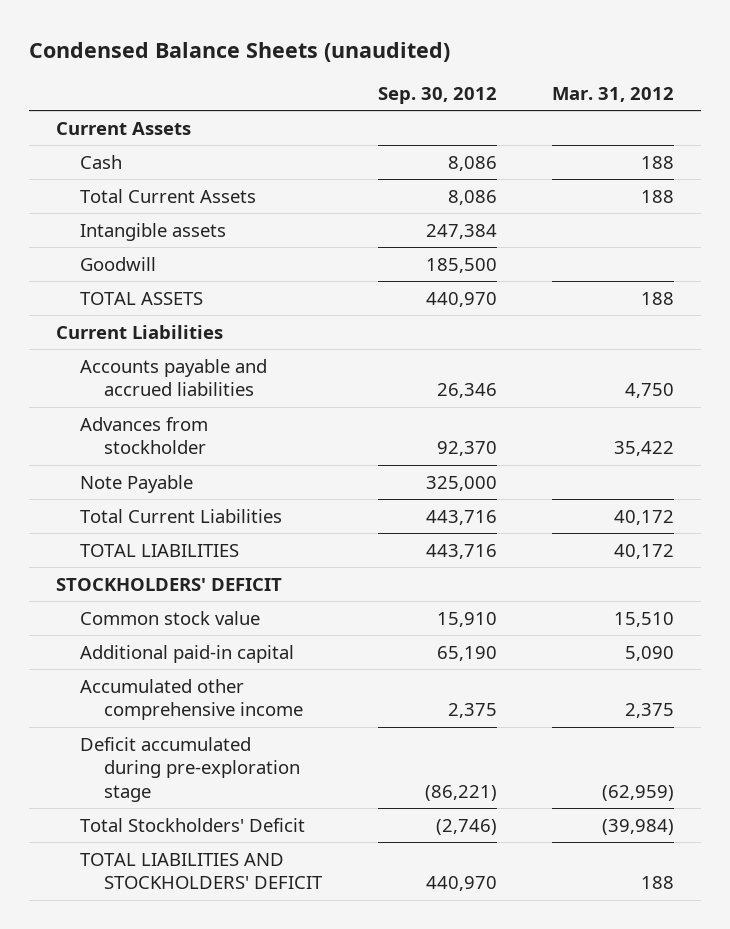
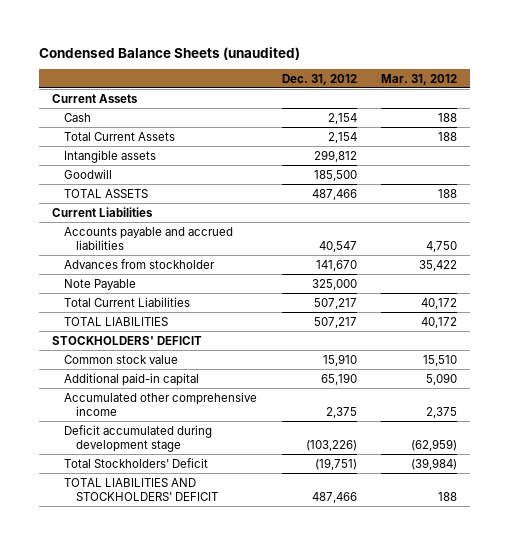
- | Sep. 30, 2012 | Mar. 31, 2012
+ | Dec. 31, 2012 | Mar. 31, 2012
- Deficit accumulated during pre-exploration stage | (86,221) | (62,959)
+ Deficit accumulated during development stage | (103,226) | (62,959)

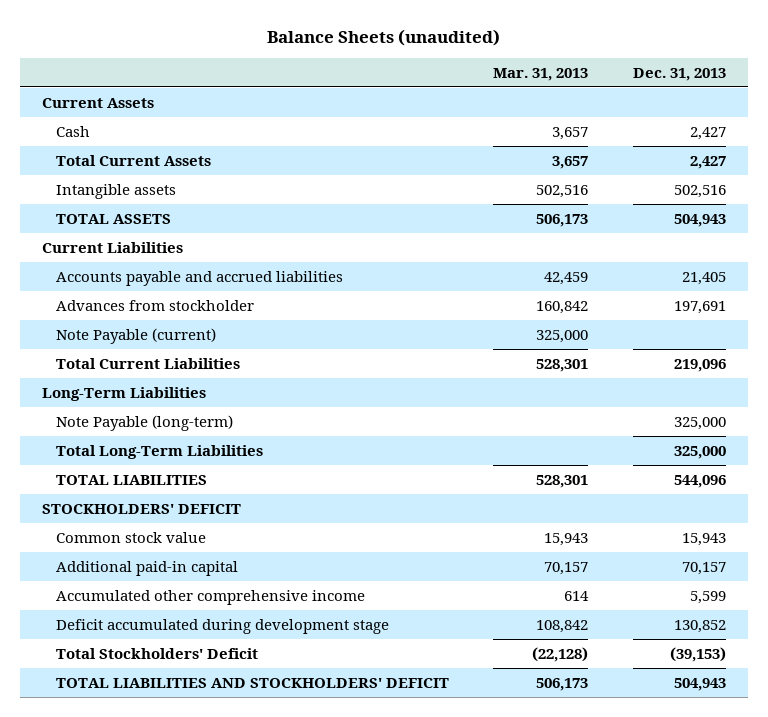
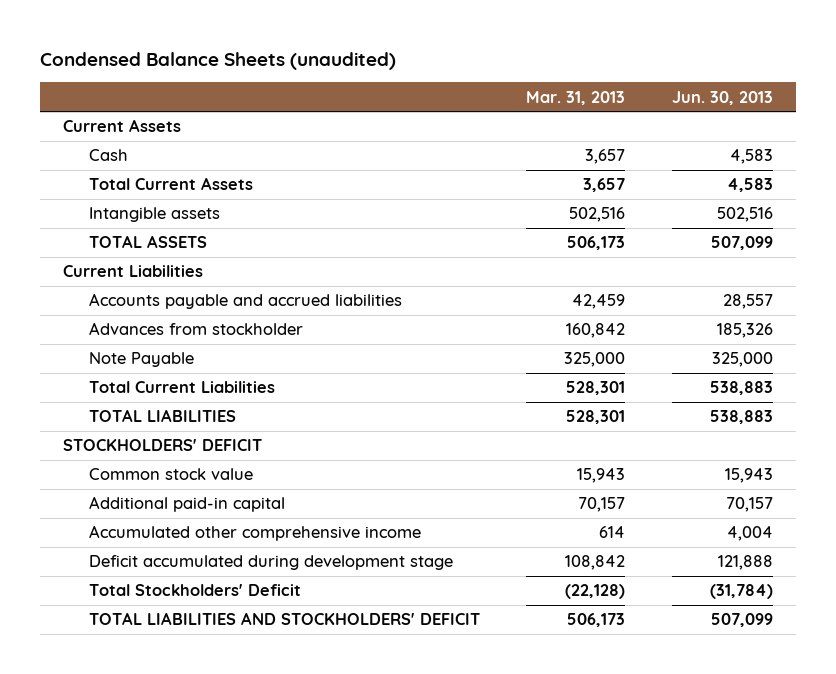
- Balance Sheets (unaudited)
+ Condensed Balance Sheets (unaudited)
- | Mar. 31, 2013 | Dec. 31, 2013
+ | Mar. 31, 2013 | Jun. 30, 2013
- Note Payable (current) | 325,000 |
+ Note Payable | 325,000 | 325,000
- Long-Term Liabilities
- Note Payable (long-term) | | 325,000
- Total Long-Term Liabilities | | 325,000

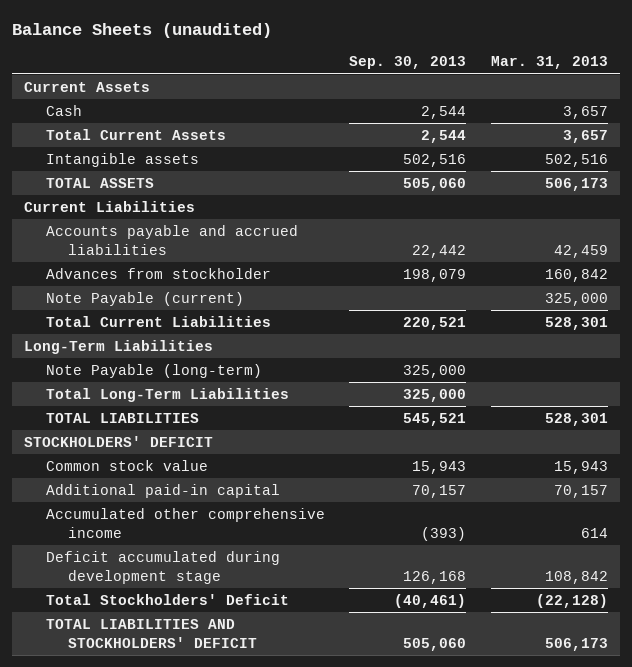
- Condensed Balance Sheets (unaudited)
+ Balance Sheets (unaudited)
- | Mar. 31, 2013 | Jun. 30, 2013
+ | Sep. 30, 2013 | Mar. 31, 2013
- Note Payable | 325,000 | 325,000
+ Note Payable (current) | | 325,000
+ Long-Term Liabilities
+ Note Payable (long-term) | 325,000 |
+ Total Long-Term Liabilities | 325,000 |

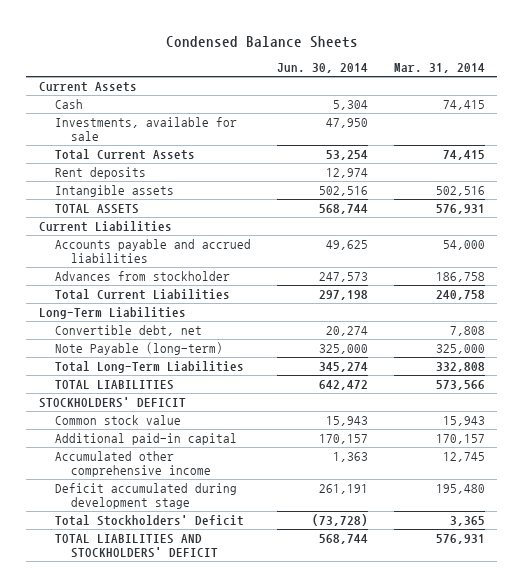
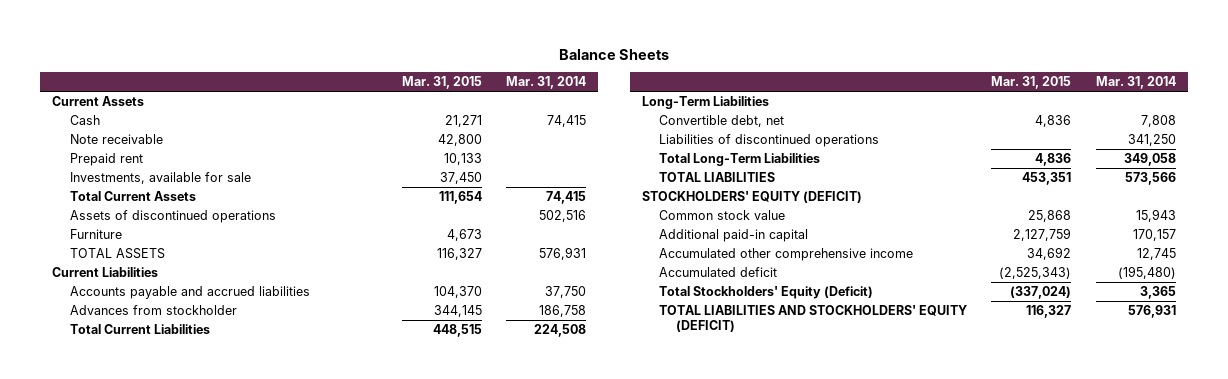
- Condensed Balance Sheets
+ Balance Sheets
- | Jun. 30, 2014 | Mar. 31, 2014
+ | Mar. 31, 2015 | Mar. 31, 2014
+ Note receivable | 42,800 |
+ Prepaid rent | 10,133 |
- Rent deposits | 12,974 |
- Intangible assets | 502,516 | 502,516
+ Assets of discontinued operations | | 502,516
+ Furniture | 4,673 |
- Accounts payable and accrued liabilities | 49,625 | 54,000
+ Accounts payable and accrued liabilities | 104,370 | 37,750
- Total Current Liabilities | 297,198 | 240,758
+ Total Current Liabilities | 448,515 | 224,508
- Note Payable (long-term) | 325,000 | 325,000
- Total Long-Term Liabilities | 345,274 | 332,808
+ Liabilities of discontinued operations | | 341,250
+ Total Long-Term Liabilities | 4,836 | 349,058
- STOCKHOLDERS' DEFICIT
+ STOCKHOLDERS' EQUITY (DEFICIT)
- Deficit accumulated during development stage | 261,191 | 195,480
- Total Stockholders' Deficit | (73,728) | 3,365
- TOTAL LIABILITIES AND STOCKHOLDERS' DEFICIT | 568,744 | 576,931
+ Accumulated deficit | (2,525,343) | (195,480)
+ Total Stockholders' Equity (Deficit) | (337,024) | 3,365
+ TOTAL LIABILITIES AND STOCKHOLDERS' EQUITY (DEFICIT) | 116,327 | 576,931

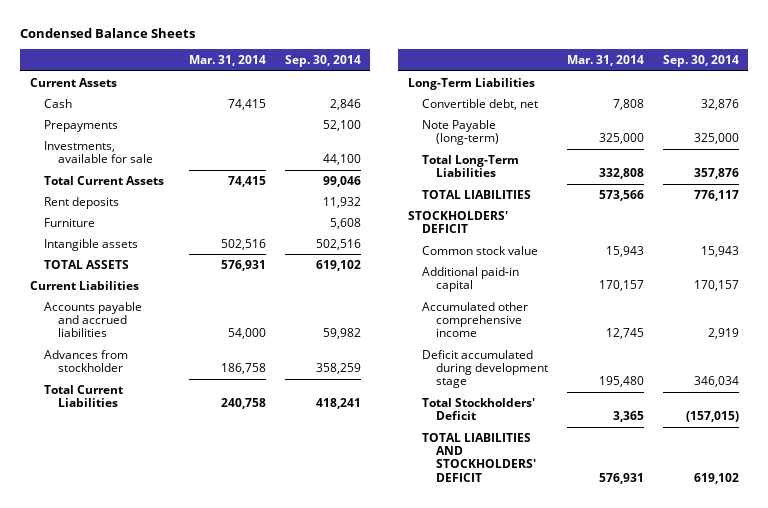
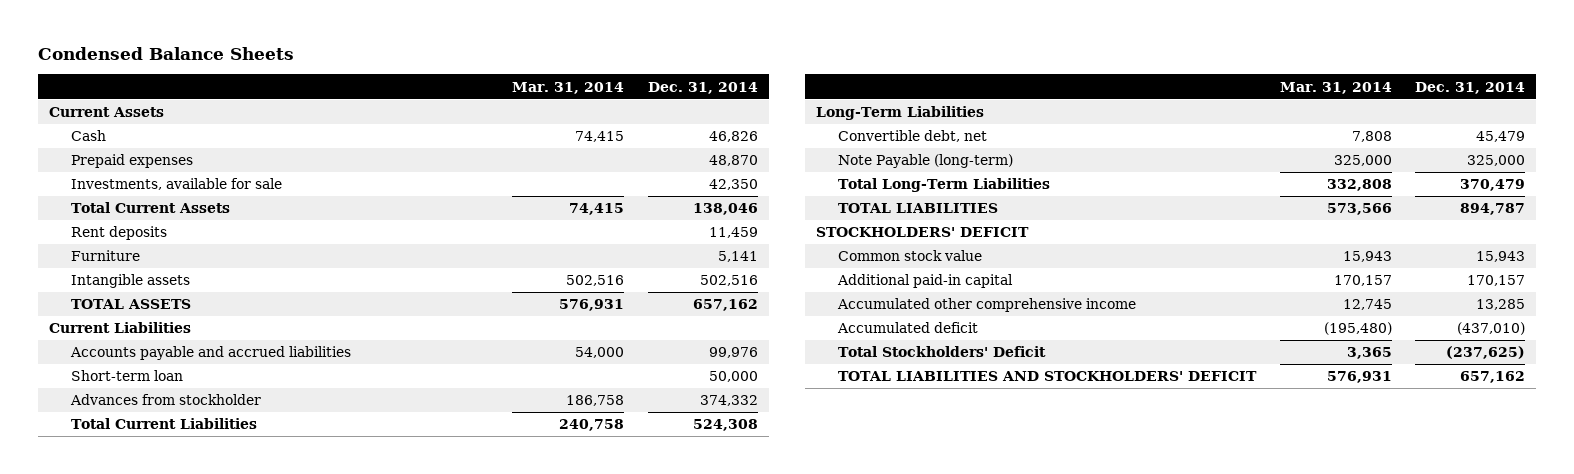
- | Mar. 31, 2014 | Sep. 30, 2014
+ | Mar. 31, 2014 | Dec. 31, 2014
- Prepayments | | 52,100
+ Prepaid expenses | | 48,870
+ Short-term loan | | 50,000
- Deficit accumulated during development stage | 195,480 | 346,034
+ Accumulated deficit | (195,480) | (437,010)

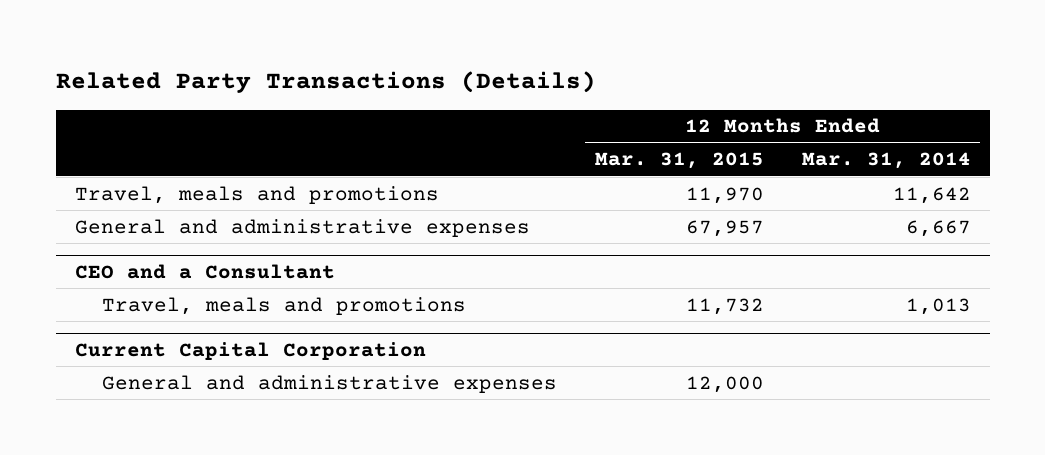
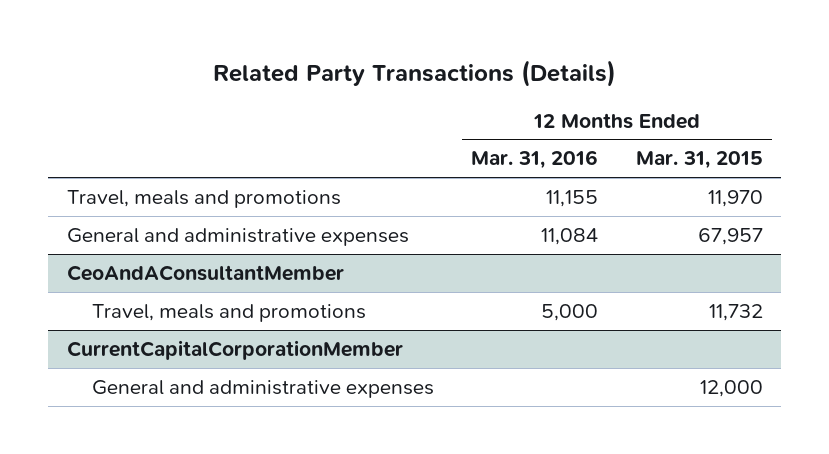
- | 12 Months Ended Mar. 31, 2015 | 12 Months Ended Mar. 31, 2014
+ | 12 Months Ended Mar. 31, 2016 | 12 Months Ended Mar. 31, 2015
- CEO and a Consultant
+ CeoAndAConsultantMember
- Current Capital Corporation
+ CurrentCapitalCorporationMember

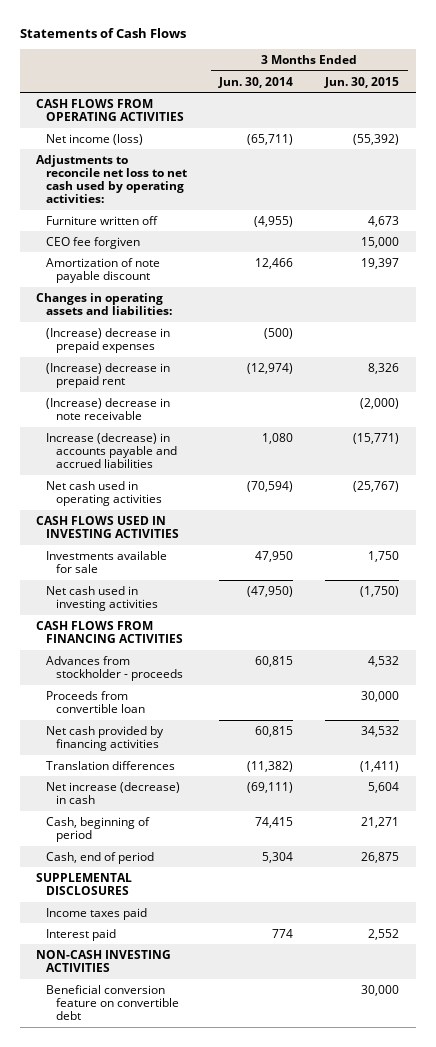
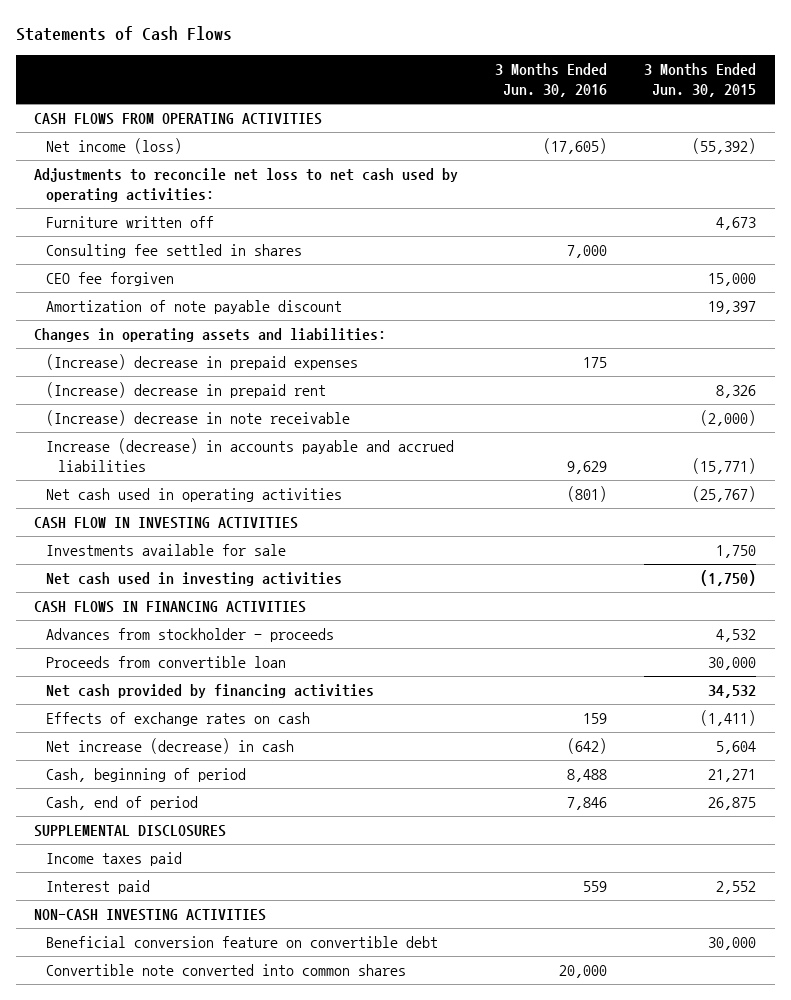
- | 3 Months Ended Jun. 30, 2014 | 3 Months Ended Jun. 30, 2015
+ | 3 Months Ended Jun. 30, 2016 | 3 Months Ended Jun. 30, 2015
+ Consulting fee settled in shares | 7,000 |
- CASH FLOWS USED IN INVESTING ACTIVITIES
+ CASH FLOW IN INVESTING ACTIVITIES
- CASH FLOWS FROM FINANCING ACTIVITIES
+ CASH FLOWS IN FINANCING ACTIVITIES
- Translation differences | (11,382) | (1,411)
+ Effects of exchange rates on cash | 159 | (1,411)
+ Convertible note converted into common shares | 20,000 |

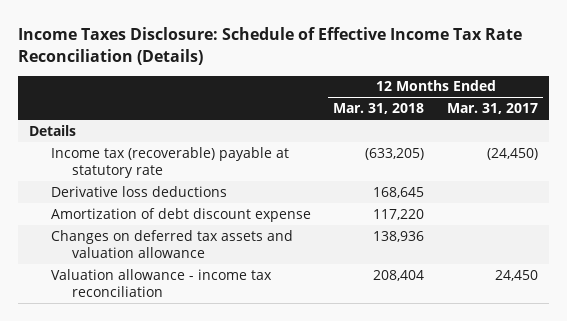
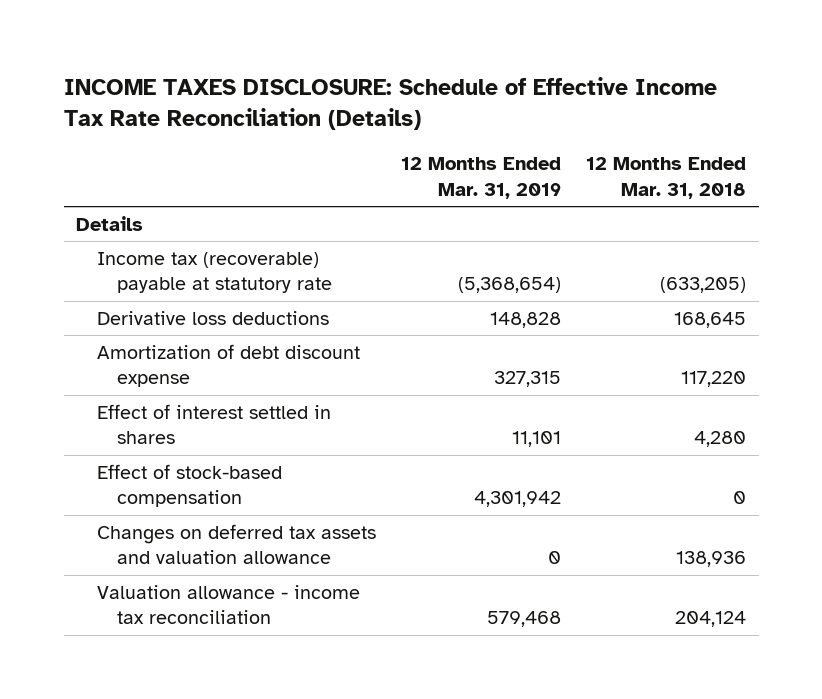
- Income Taxes Disclosure: Schedule of Effective Income Tax Rate Reconciliation (Details)
+ INCOME TAXES DISCLOSURE: Schedule of Effective Income Tax Rate Reconciliation (Details)
- | 12 Months Ended Mar. 31, 2018 | 12 Months Ended Mar. 31, 2017
+ | 12 Months Ended Mar. 31, 2019 | 12 Months Ended Mar. 31, 2018
+ Effect of interest settled in shares | 11,101 | 4,280
+ Effect of stock-based compensation | 4,301,942 | 0
- Valuation allowance - income tax reconciliation | 208,404 | 24,450
+ Valuation allowance - income tax reconciliation | 579,468 | 204,124

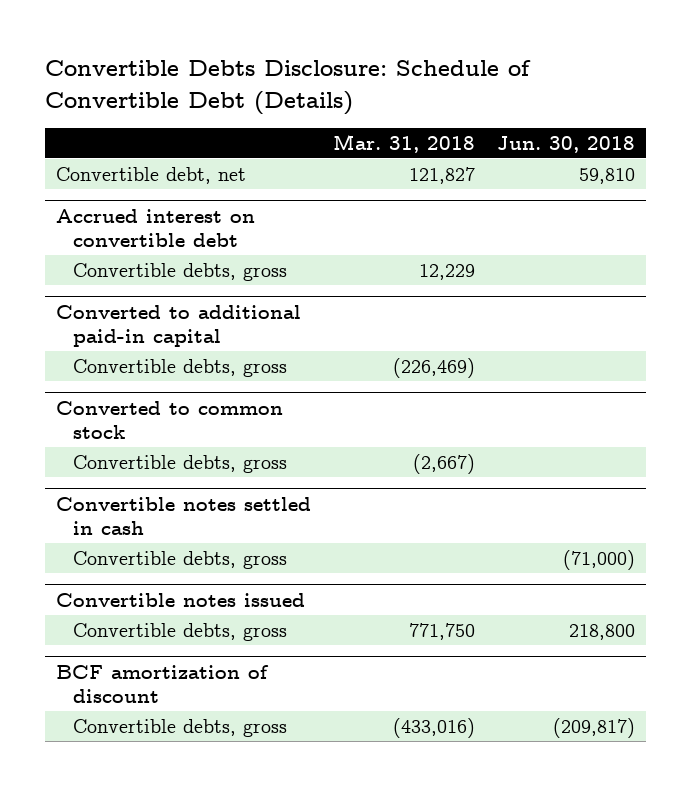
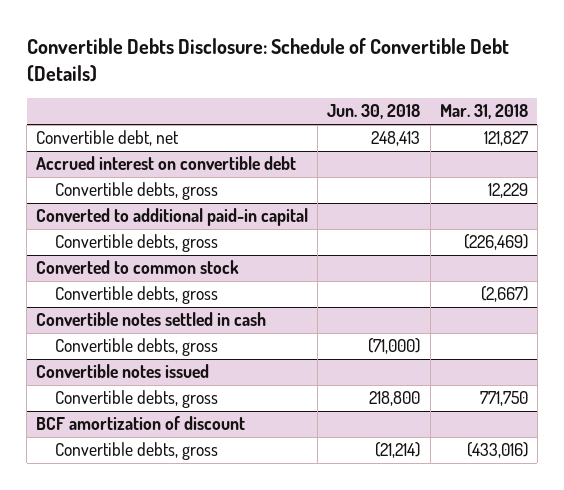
- | Mar. 31, 2018 | Jun. 30, 2018
+ | Jun. 30, 2018 | Mar. 31, 2018
- Convertible debt, net | 121,827 | 59,810
+ Convertible debt, net | 248,413 | 121,827
@ BCF amortization of discount
- Convertible debts, gross | (433,016) | (209,817)
+ Convertible debts, gross | (21,214) | (433,016)

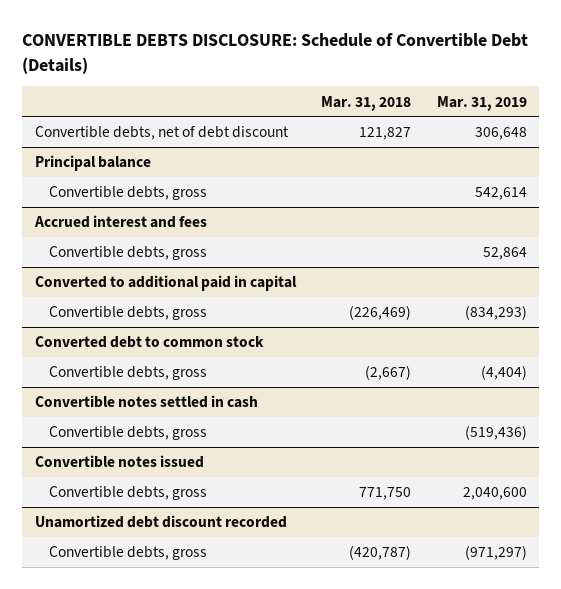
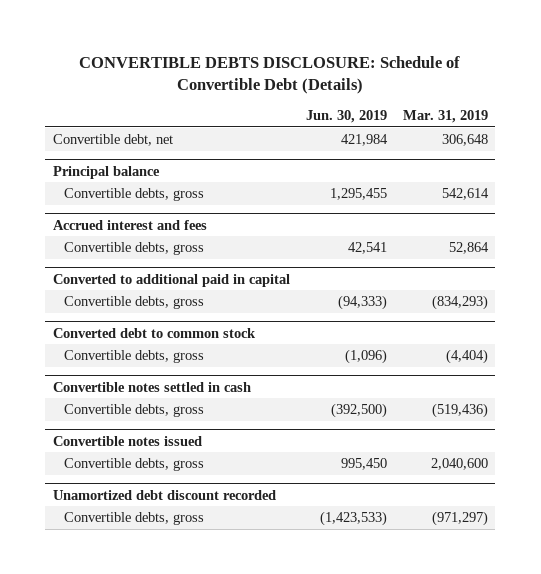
- | Mar. 31, 2018 | Mar. 31, 2019
+ | Jun. 30, 2019 | Mar. 31, 2019
- Convertible debts, net of debt discount | 121,827 | 306,648
+ Convertible debt, net | 421,984 | 306,648

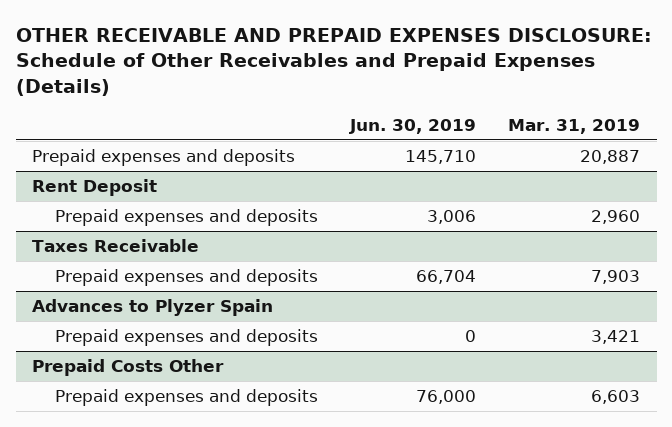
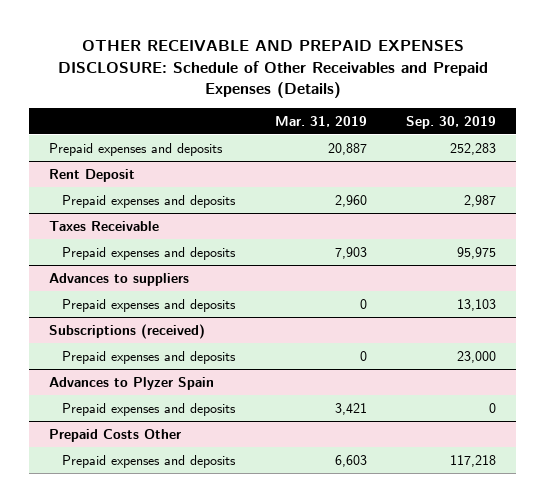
- | Jun. 30, 2019 | Mar. 31, 2019
+ | Mar. 31, 2019 | Sep. 30, 2019
+ Advances to suppliers
+ Prepaid expenses and deposits | 0 | 13,103
+ Subscriptions (received)
+ Prepaid expenses and deposits | 0 | 23,000

